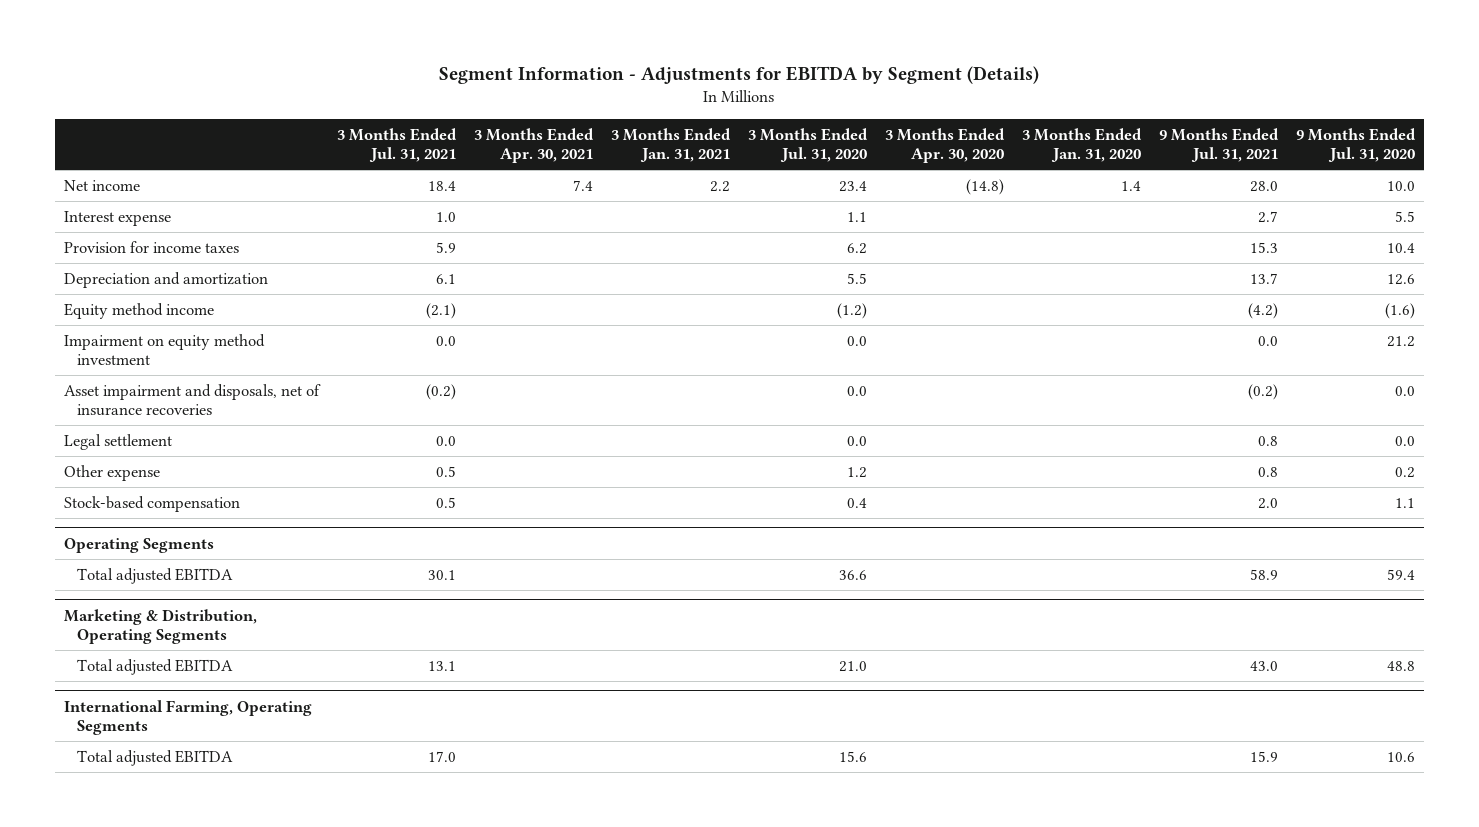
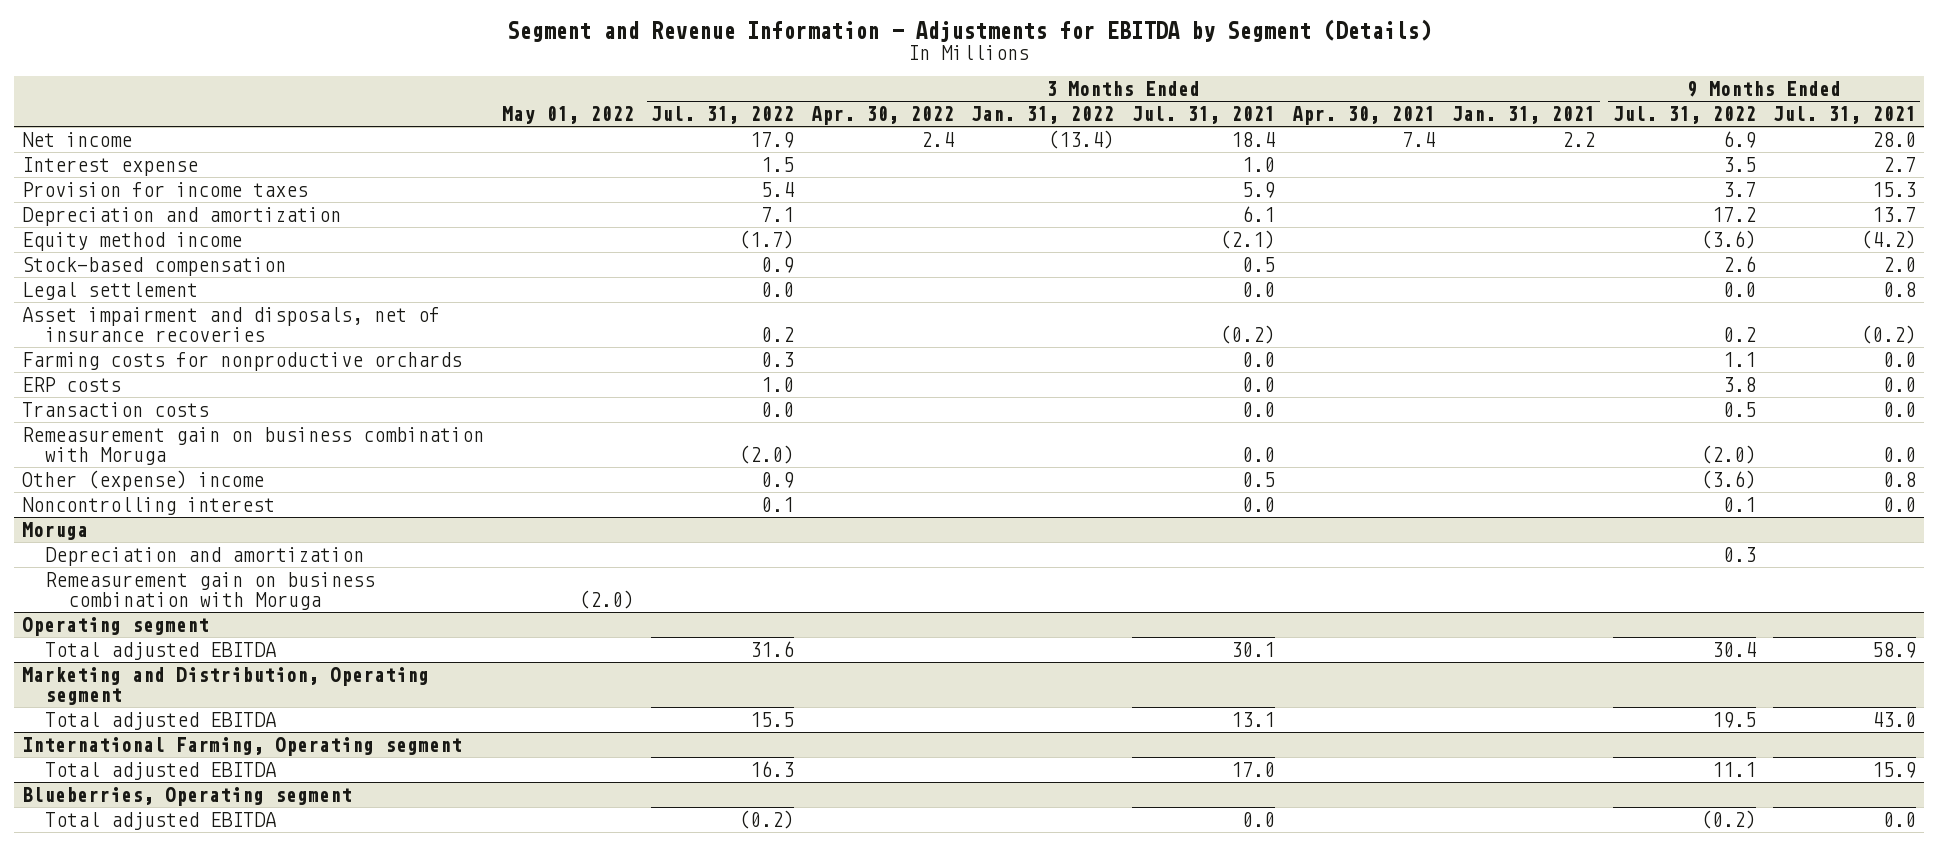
- Segment Information - Adjustments for EBITDA by Segment (Details)
+ Segment and Revenue Information - Adjustments for EBITDA by Segment (Details)
- | 3 Months Ended Jul. 31, 2021 | 3 Months Ended Apr. 30, 2021 | 3 Months Ended Jan. 31, 2021 | 3 Months Ended Jul. 31, 2020 | 3 Months Ended Apr. 30, 2020 | 3 Months Ended Jan. 31, 2020 | 9 Months Ended Jul. 31, 2021 | 9 Months Ended Jul. 31, 2020
+ | May 01, 2022 | 3 Months Ended Jul. 31, 2022 | 3 Months Ended Apr. 30, 2022 | 3 Months Ended Jan. 31, 2022 | 3 Months Ended Jul. 31, 2021 | 3 Months Ended Apr. 30, 2021 | 3 Months Ended Jan. 31, 2021 | 9 Months Ended Jul. 31, 2022 | 9 Months Ended Jul. 31, 2021
- Impairment on equity method investment | 0.0 | | | 0.0 | | | 0.0 | 21.2
- Other expense | 0.5 | | | 1.2 | | | 0.8 | 0.2
- Operating Segments
moved down: Legal settlement | | 0.0 | | | 0.0 | | | 0.0 | 0.8
moved down: Asset impairment and disposals, net of insurance recoveries | | 0.2 | | | (0.2) | | | 0.2 | (0.2)
+ Farming costs for nonproductive orchards | | 0.3 | | | 0.0 | | | 1.1 | 0.0
+ ERP costs | | 1.0 | | | 0.0 | | | 3.8 | 0.0
+ Transaction costs | | 0.0 | | | 0.0 | | | 0.5 | 0.0
+ Remeasurement gain on business combination with Moruga | | (2.0) | | | 0.0 | | | (2.0) | 0.0
+ Other (expense) income | | 0.9 | | | 0.5 | | | (3.6) | 0.8
+ Noncontrolling interest | | 0.1 | | | 0.0 | | | 0.1 | 0.0
+ Moruga
+ Depreciation and amortization | | | | | | | | 0.3 |
+ Remeasurement gain on business combination with Moruga | (2.0) | | | | | | | |
+ Operating segment
- Marketing & Distribution, Operating Segments
+ Marketing and Distribution, Operating segment
- International Farming, Operating Segments
+ International Farming, Operating segment
+ Blueberries, Operating segment
+ Total adjusted EBITDA | | (0.2) | | | 0.0 | | | (0.2) | 0.0

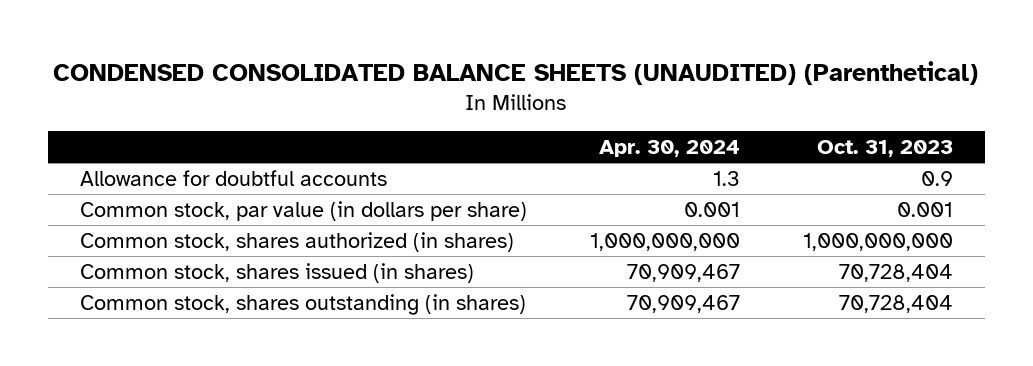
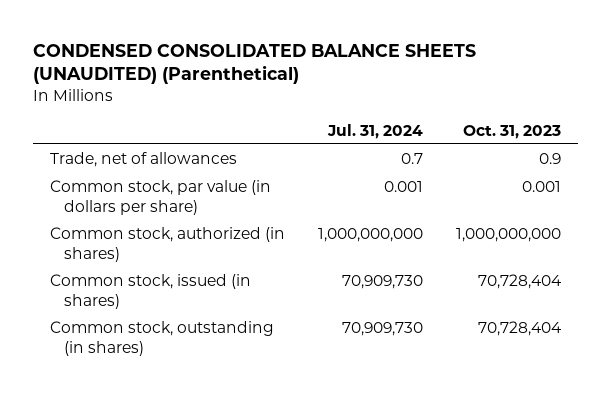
- | Apr. 30, 2024 | Oct. 31, 2023
+ | Jul. 31, 2024 | Oct. 31, 2023
- Allowance for doubtful accounts | 1.3 | 0.9
+ Trade, net of allowances | 0.7 | 0.9
- Common stock, shares authorized (in shares) | 1,000,000,000 | 1,000,000,000
- Common stock, shares issued (in shares) | 70,909,467 | 70,728,404
- Common stock, shares outstanding (in shares) | 70,909,467 | 70,728,404
+ Common stock, authorized (in shares) | 1,000,000,000 | 1,000,000,000
+ Common stock, issued (in shares) | 70,909,730 | 70,728,404
+ Common stock, outstanding (in shares) | 70,909,730 | 70,728,404

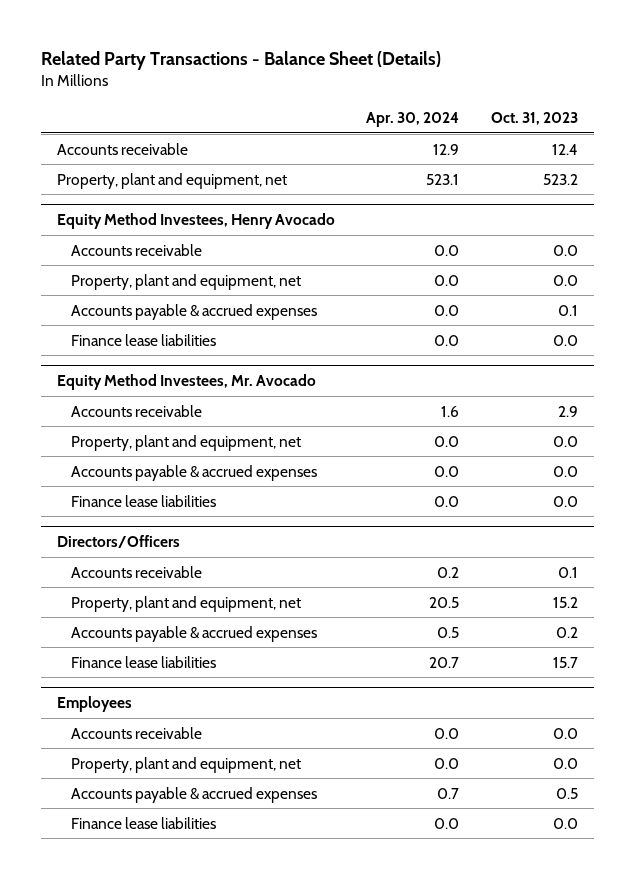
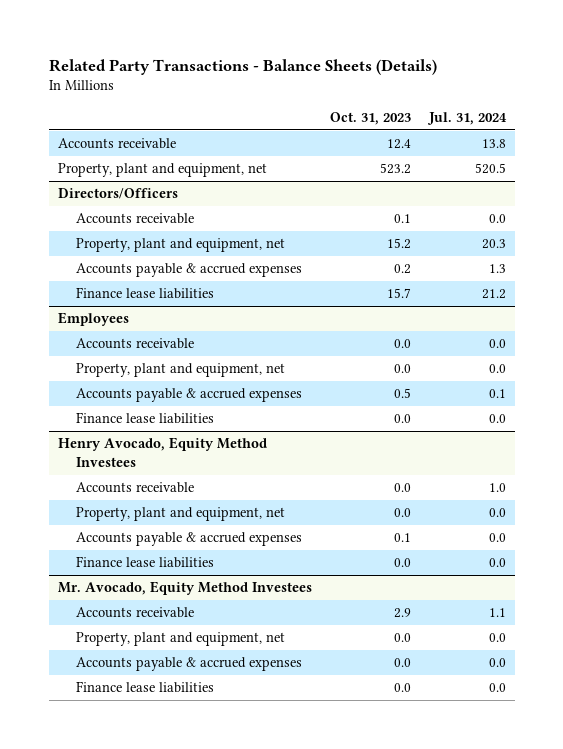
- Related Party Transactions - Balance Sheet (Details)
+ Related Party Transactions - Balance Sheets (Details)
- | Apr. 30, 2024 | Oct. 31, 2023
+ | Oct. 31, 2023 | Jul. 31, 2024
- Equity Method Investees, Henry Avocado
- Accounts receivable | 0.0 | 0.0
- Property, plant and equipment, net | 0.0 | 0.0
- Accounts payable & accrued expenses | 0.0 | 0.1
- Finance lease liabilities | 0.0 | 0.0
- Equity Method Investees, Mr. Avocado
- Accounts receivable | 1.6 | 2.9
- Property, plant and equipment, net | 0.0 | 0.0
- Accounts payable & accrued expenses | 0.0 | 0.0
- Finance lease liabilities | 0.0 | 0.0
+ Henry Avocado, Equity Method Investees
+ Accounts receivable | 0.0 | 1.0
+ Property, plant and equipment, net | 0.0 | 0.0
+ Accounts payable & accrued expenses | 0.1 | 0.0
+ Finance lease liabilities | 0.0 | 0.0
+ Mr. Avocado, Equity Method Investees
+ Accounts receivable | 2.9 | 1.1
+ Property, plant and equipment, net | 0.0 | 0.0
+ Accounts payable & accrued expenses | 0.0 | 0.0
+ Finance lease liabilities | 0.0 | 0.0

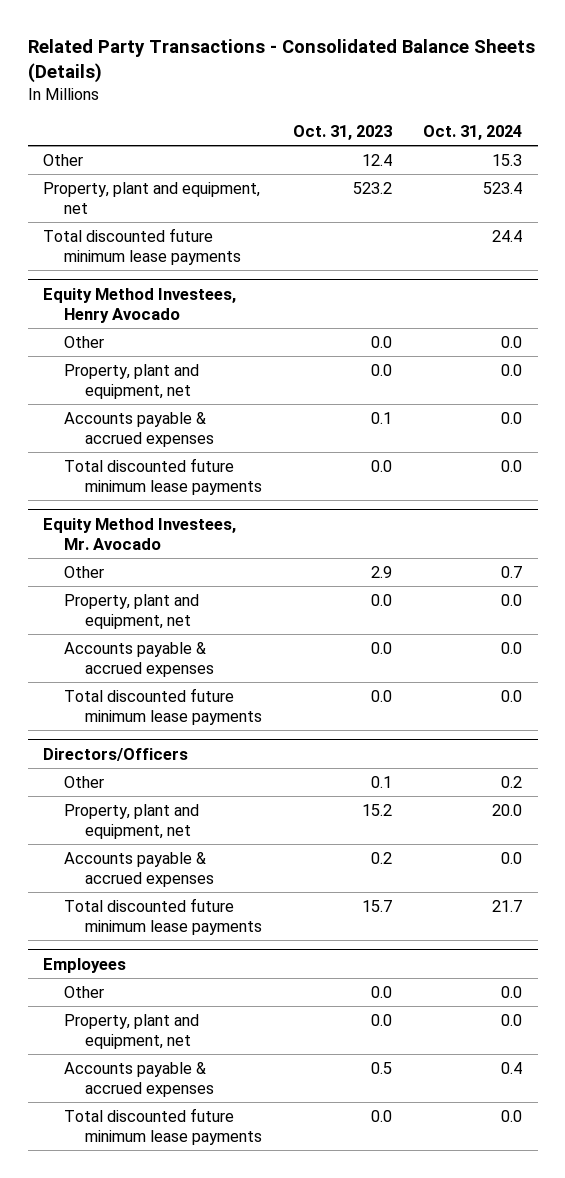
- Related Party Transactions - Balance Sheets (Details)
+ Related Party Transactions - Consolidated Balance Sheets (Details)
- | Oct. 31, 2023 | Jul. 31, 2024
+ | Oct. 31, 2023 | Oct. 31, 2024
- Accounts receivable | 12.4 | 13.8
+ Other | 12.4 | 15.3
+ Total discounted future minimum lease payments | | 24.4
+ Equity Method Investees, Henry Avocado
+ Other | 0.0 | 0.0
+ Property, plant and equipment, net | 0.0 | 0.0
+ Accounts payable & accrued expenses | 0.1 | 0.0
+ Total discounted future minimum lease payments | 0.0 | 0.0
+ Equity Method Investees, Mr. Avocado
+ Other | 2.9 | 0.7
+ Property, plant and equipment, net | 0.0 | 0.0
+ Accounts payable & accrued expenses | 0.0 | 0.0
+ Total discounted future minimum lease payments | 0.0 | 0.0
@ Directors/Officers
- Accounts receivable | 0.1 | 0.0
+ Other | 0.1 | 0.2
- Finance lease liabilities | 15.7 | 21.2
+ Total discounted future minimum lease payments | 15.7 | 21.7
@ Employees
- Accounts receivable | 0.0 | 0.0
+ Other | 0.0 | 0.0
- Finance lease liabilities | 0.0 | 0.0
- Henry Avocado, Equity Method Investees
- Accounts receivable | 0.0 | 1.0
- Property, plant and equipment, net | 0.0 | 0.0
- Accounts payable & accrued expenses | 0.1 | 0.0
- Finance lease liabilities | 0.0 | 0.0
- Mr. Avocado, Equity Method Investees
- Accounts receivable | 2.9 | 1.1
- Property, plant and equipment, net | 0.0 | 0.0
- Accounts payable & accrued expenses | 0.0 | 0.0
- Finance lease liabilities | 0.0 | 0.0
@ Employees
+ Total discounted future minimum lease payments | 0.0 | 0.0

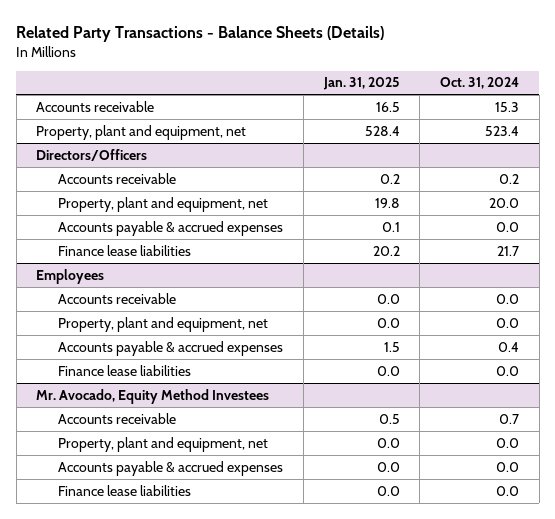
- Related Party Transactions - Consolidated Balance Sheets (Details)
+ Related Party Transactions - Balance Sheets (Details)
- | Oct. 31, 2023 | Oct. 31, 2024
+ | Jan. 31, 2025 | Oct. 31, 2024
- Other | 12.4 | 15.3
+ Accounts receivable | 16.5 | 15.3
- Total discounted future minimum lease payments | | 24.4
- Equity Method Investees, Henry Avocado
- Other | 0.0 | 0.0
- Property, plant and equipment, net | 0.0 | 0.0
- Accounts payable & accrued expenses | 0.1 | 0.0
- Total discounted future minimum lease payments | 0.0 | 0.0
- Equity Method Investees, Mr. Avocado
- Other | 2.9 | 0.7
- Property, plant and equipment, net | 0.0 | 0.0
- Accounts payable & accrued expenses | 0.0 | 0.0
- Total discounted future minimum lease payments | 0.0 | 0.0
@ Directors/Officers
- Other | 0.1 | 0.2
+ Accounts receivable | 0.2 | 0.2
- Total discounted future minimum lease payments | 15.7 | 21.7
+ Finance lease liabilities | 20.2 | 21.7
@ Employees
- Other | 0.0 | 0.0
+ Accounts receivable | 0.0 | 0.0
- Total discounted future minimum lease payments | 0.0 | 0.0
+ Finance lease liabilities | 0.0 | 0.0
+ Mr. Avocado, Equity Method Investees
+ Accounts receivable | 0.5 | 0.7
+ Property, plant and equipment, net | 0.0 | 0.0
+ Accounts payable & accrued expenses | 0.0 | 0.0
+ Finance lease liabilities | 0.0 | 0.0

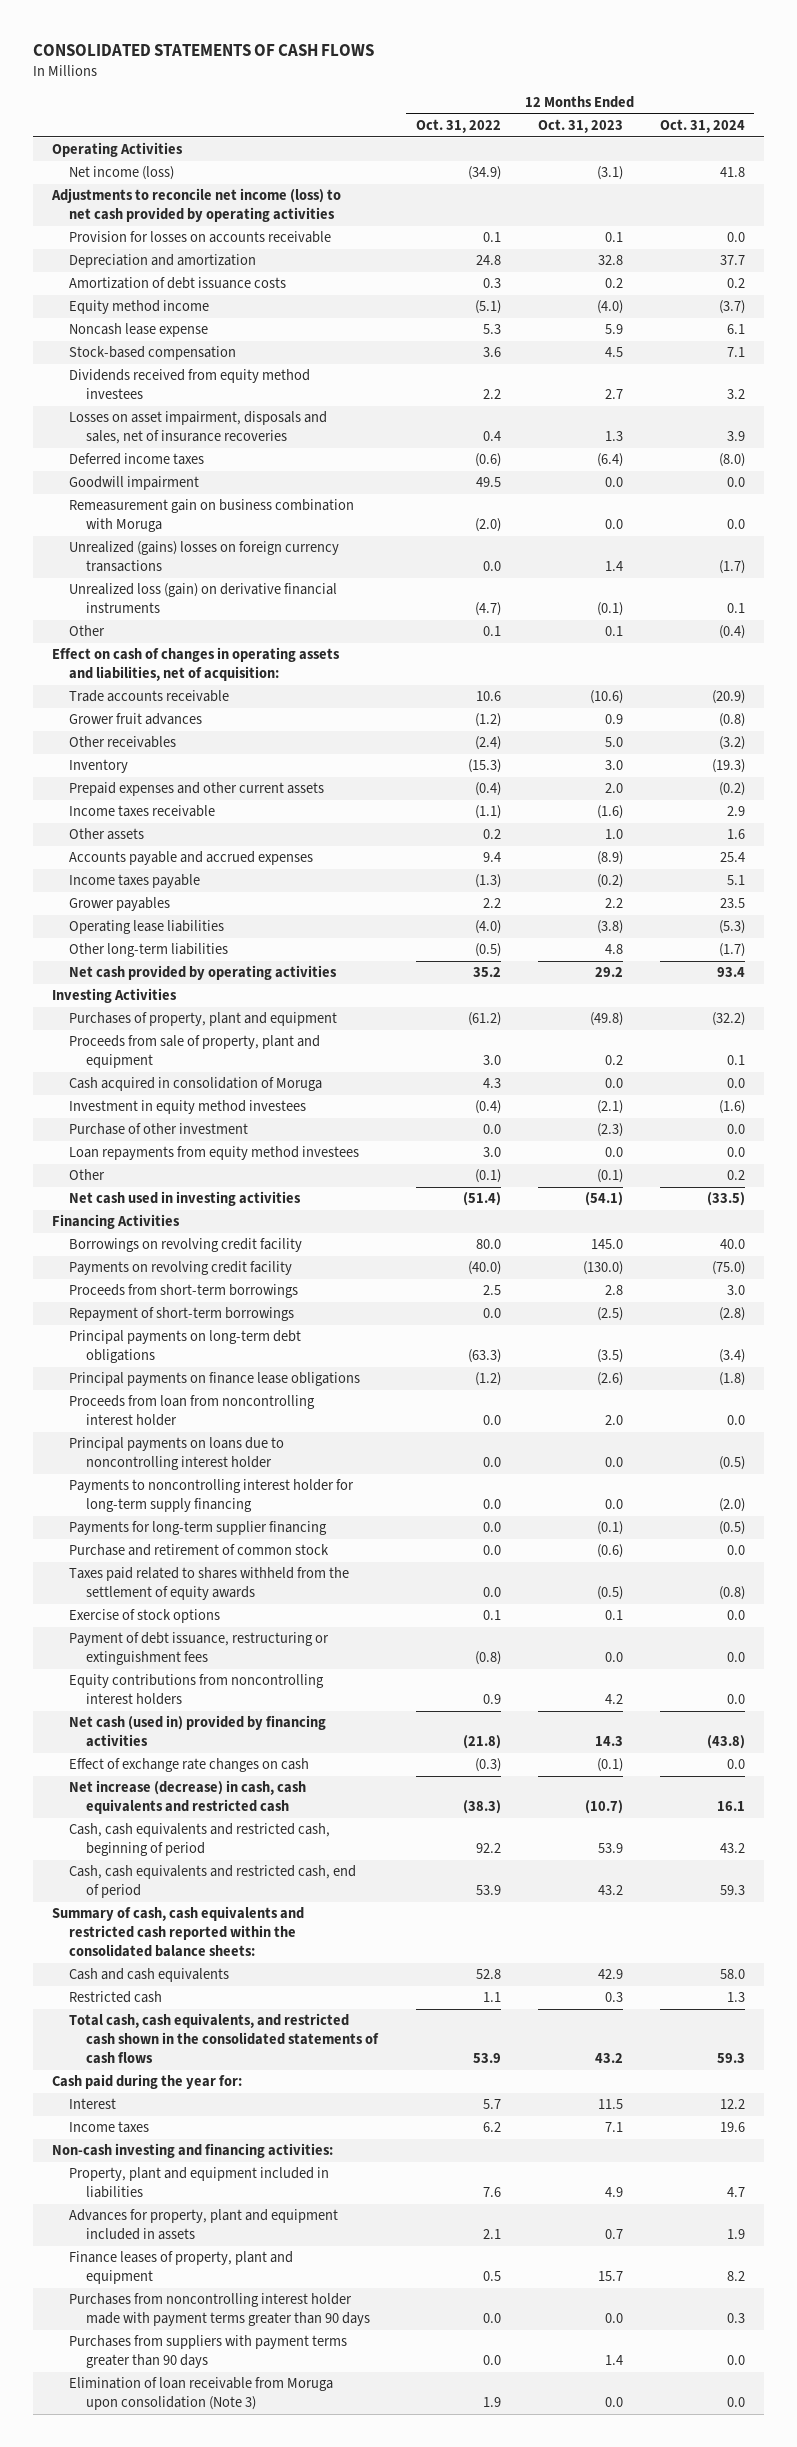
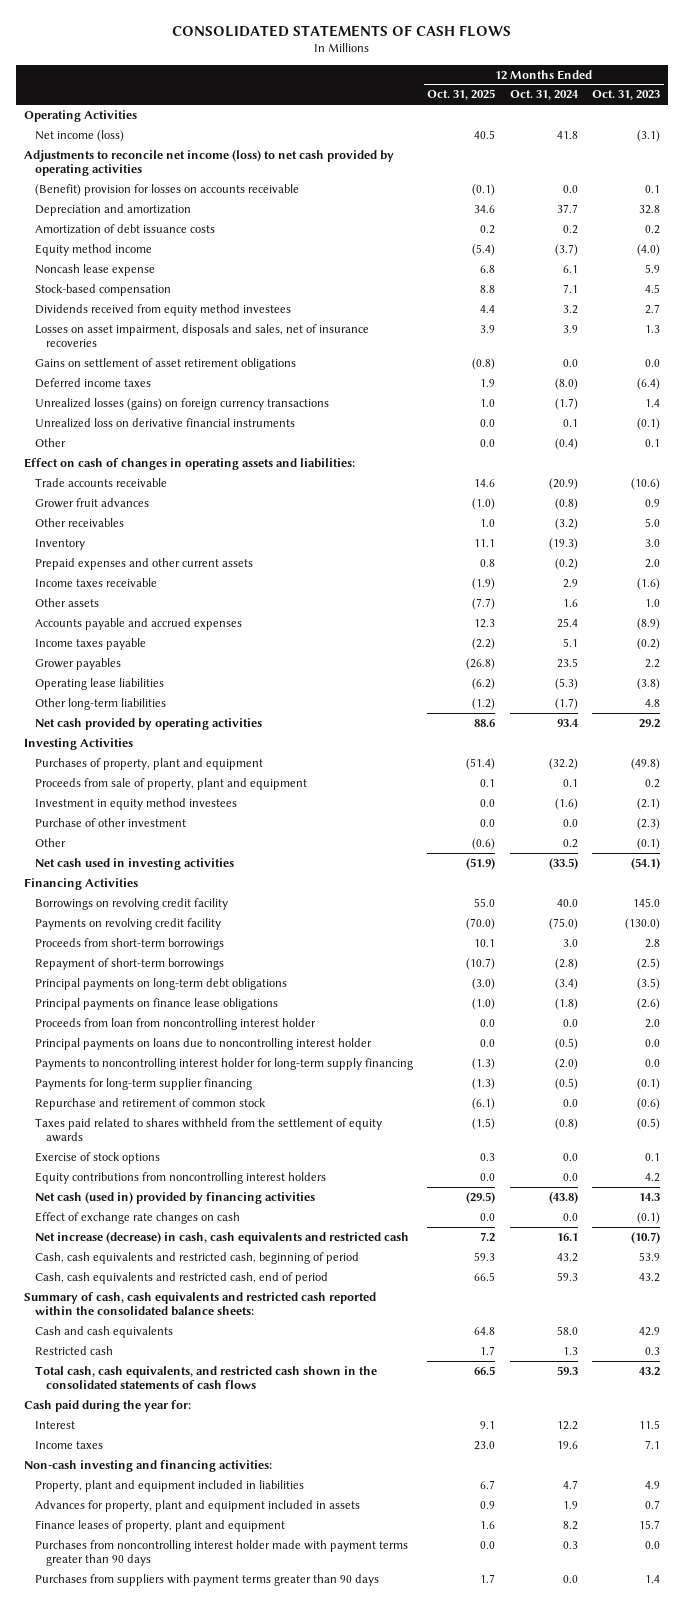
- | 12 Months Ended Oct. 31, 2022 | 12 Months Ended Oct. 31, 2023 | 12 Months Ended Oct. 31, 2024
+ | 12 Months Ended Oct. 31, 2025 | 12 Months Ended Oct. 31, 2024 | 12 Months Ended Oct. 31, 2023
- Provision for losses on accounts receivable | 0.1 | 0.1 | 0.0
+ (Benefit) provision for losses on accounts receivable | (0.1) | 0.0 | 0.1
+ Gains on settlement of asset retirement obligations | (0.8) | 0.0 | 0.0
- Goodwill impairment | 49.5 | 0.0 | 0.0
- Remeasurement gain on business combination with Moruga | (2.0) | 0.0 | 0.0
- Unrealized (gains) losses on foreign currency transactions | 0.0 | 1.4 | (1.7)
- Unrealized loss (gain) on derivative financial instruments | (4.7) | (0.1) | 0.1
+ Unrealized losses (gains) on foreign currency transactions | 1.0 | (1.7) | 1.4
+ Unrealized loss on derivative financial instruments | 0.0 | 0.1 | (0.1)
- Effect on cash of changes in operating assets and liabilities, net of acquisition:
+ Effect on cash of changes in operating assets and liabilities:
- Cash acquired in consolidation of Moruga | 4.3 | 0.0 | 0.0
- Loan repayments from equity method investees | 3.0 | 0.0 | 0.0
- Purchase and retirement of common stock | 0.0 | (0.6) | 0.0
+ Repurchase and retirement of common stock | (6.1) | 0.0 | (0.6)
- Payment of debt issuance, restructuring or extinguishment fees | (0.8) | 0.0 | 0.0
- Elimination of loan receivable from Moruga upon consolidation (Note 3) | 1.9 | 0.0 | 0.0

